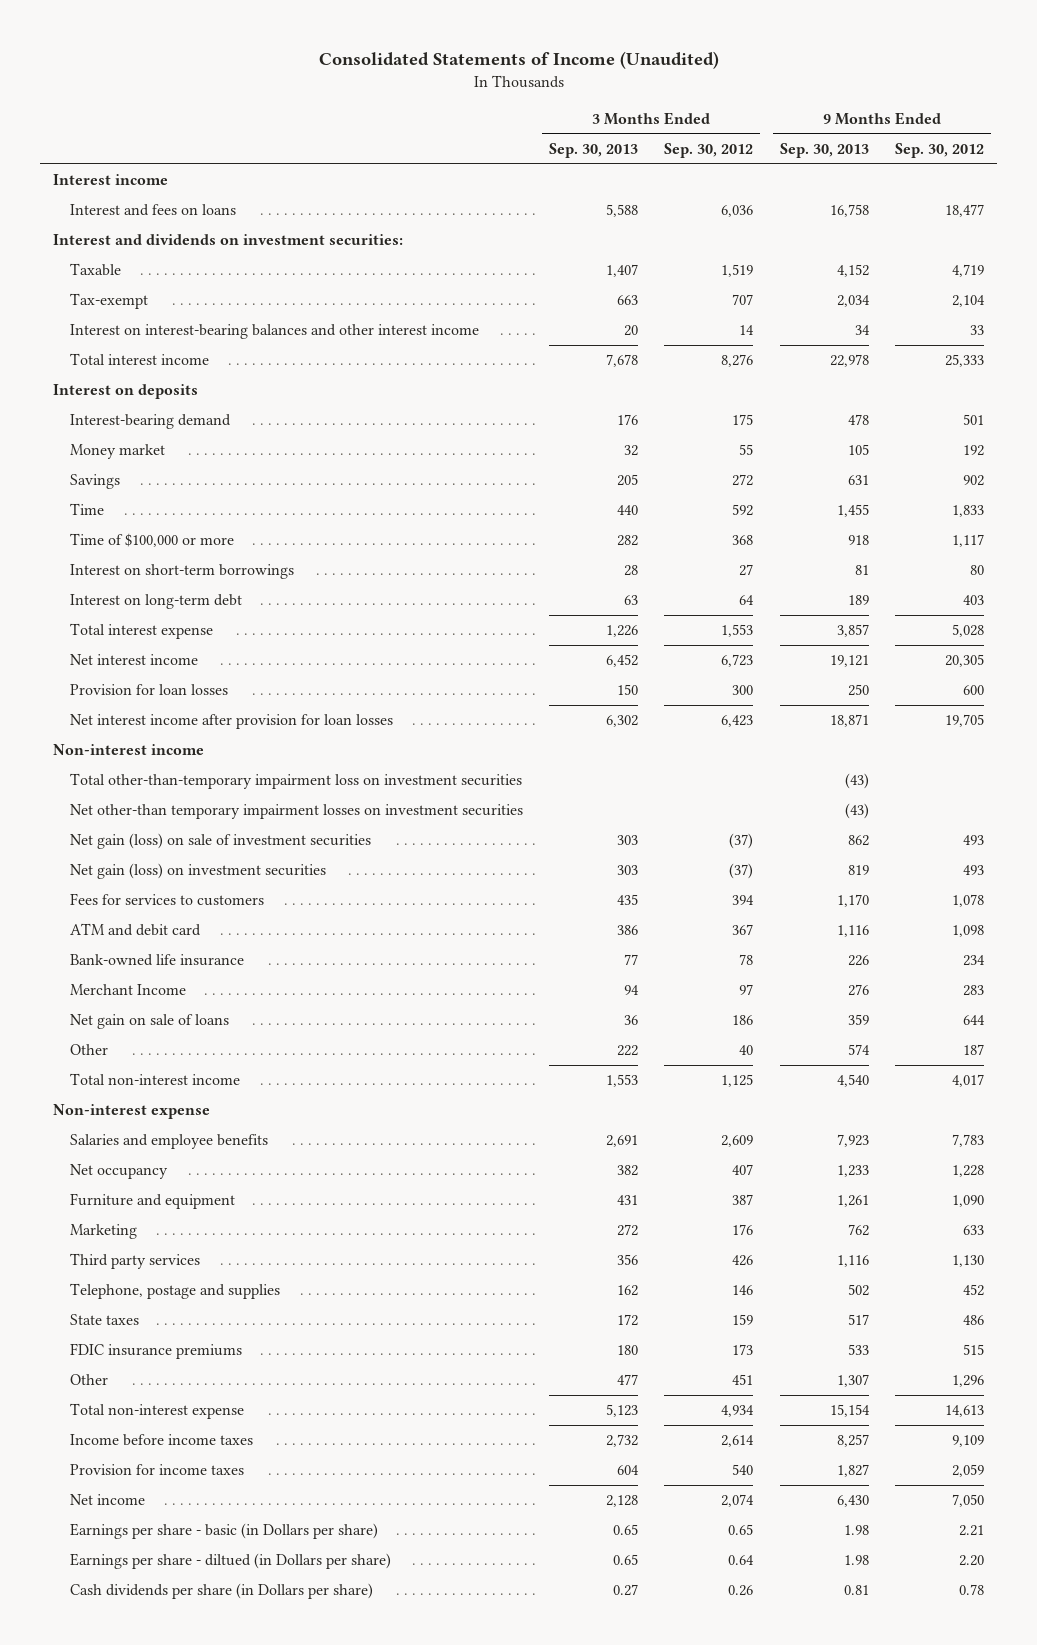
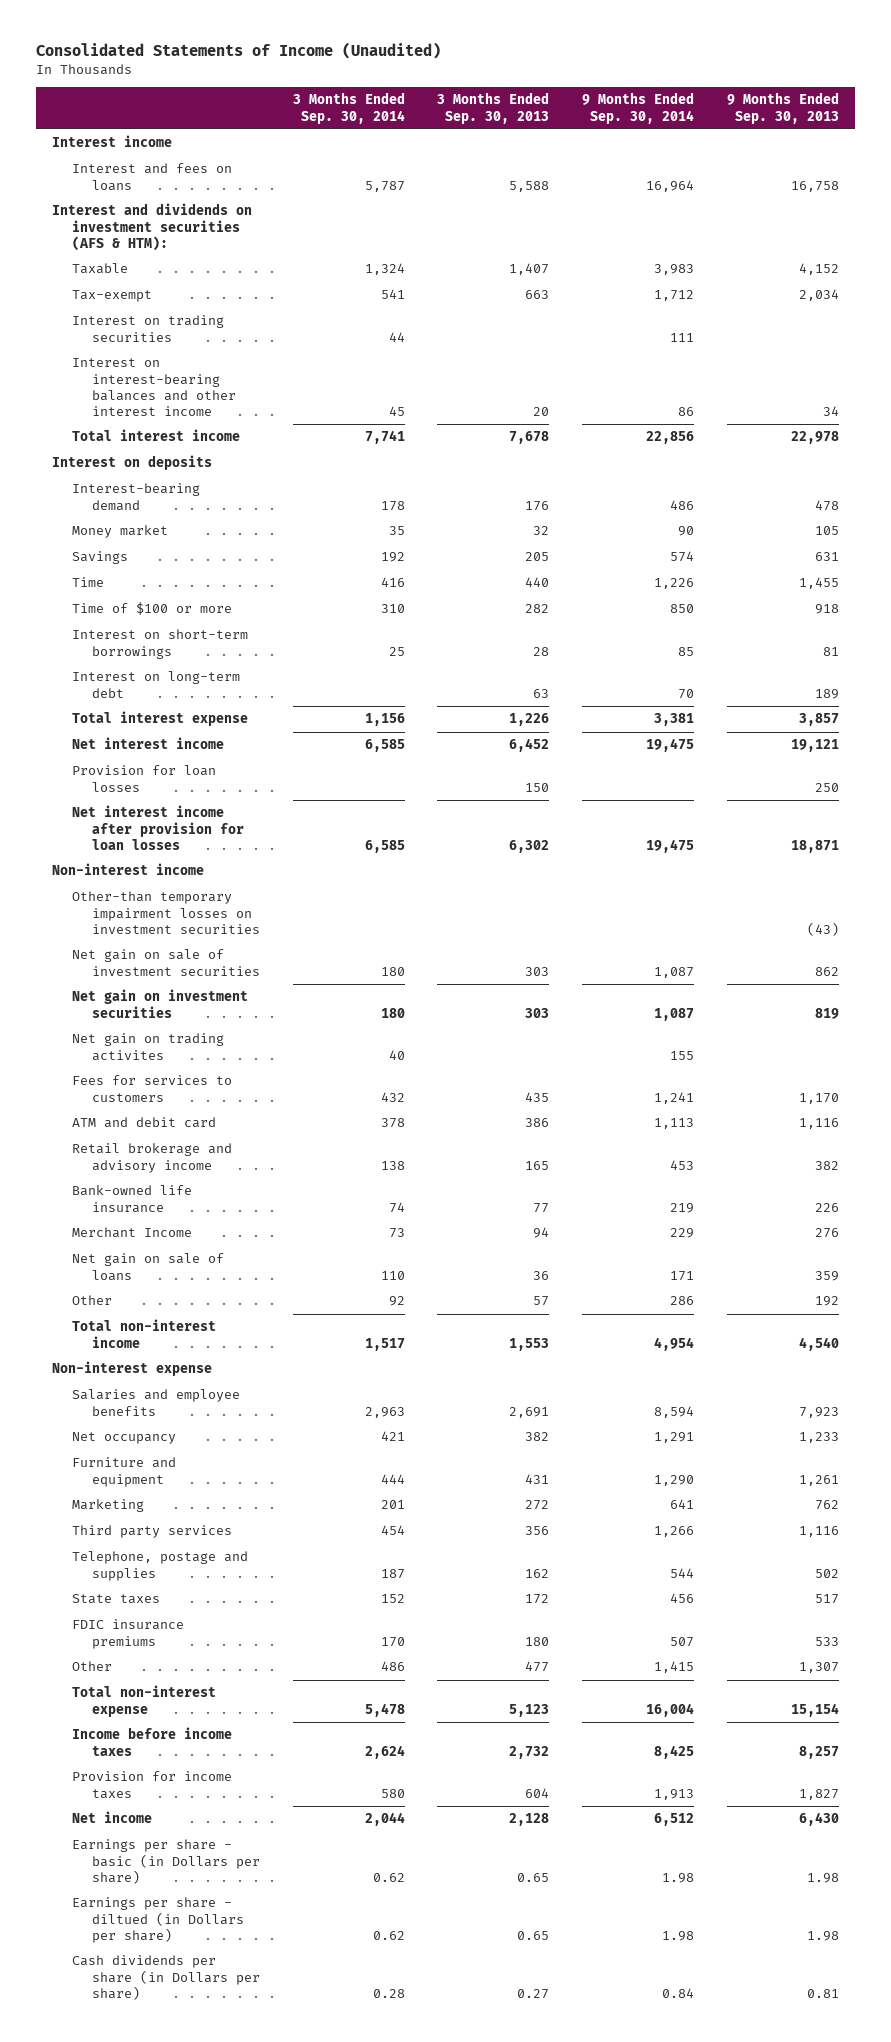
- | 3 Months Ended Sep. 30, 2013 | 3 Months Ended Sep. 30, 2012 | 9 Months Ended Sep. 30, 2013 | 9 Months Ended Sep. 30, 2012
+ | 3 Months Ended Sep. 30, 2014 | 3 Months Ended Sep. 30, 2013 | 9 Months Ended Sep. 30, 2014 | 9 Months Ended Sep. 30, 2013
- Interest and dividends on investment securities:
+ Interest and dividends on investment securities (AFS & HTM):
+ Interest on trading securities | 44 | | 111 |
- Time of $100,000 or more | 282 | 368 | 918 | 1,117
+ Time of $100 or more | 310 | 282 | 850 | 918
- Total other-than-temporary impairment loss on investment securities | | | (43) |
- Net other-than temporary impairment losses on investment securities | | | (43) |
- Net gain (loss) on sale of investment securities | 303 | (37) | 862 | 493
- Net gain (loss) on investment securities | 303 | (37) | 819 | 493
+ Other-than temporary impairment losses on investment securities | | | | (43)
+ Net gain on sale of investment securities | 180 | 303 | 1,087 | 862
+ Net gain on investment securities | 180 | 303 | 1,087 | 819
+ Net gain on trading activites | 40 | | 155 |
+ Retail brokerage and advisory income | 138 | 165 | 453 | 382
- Other | 222 | 40 | 574 | 187
+ Other | 92 | 57 | 286 | 192

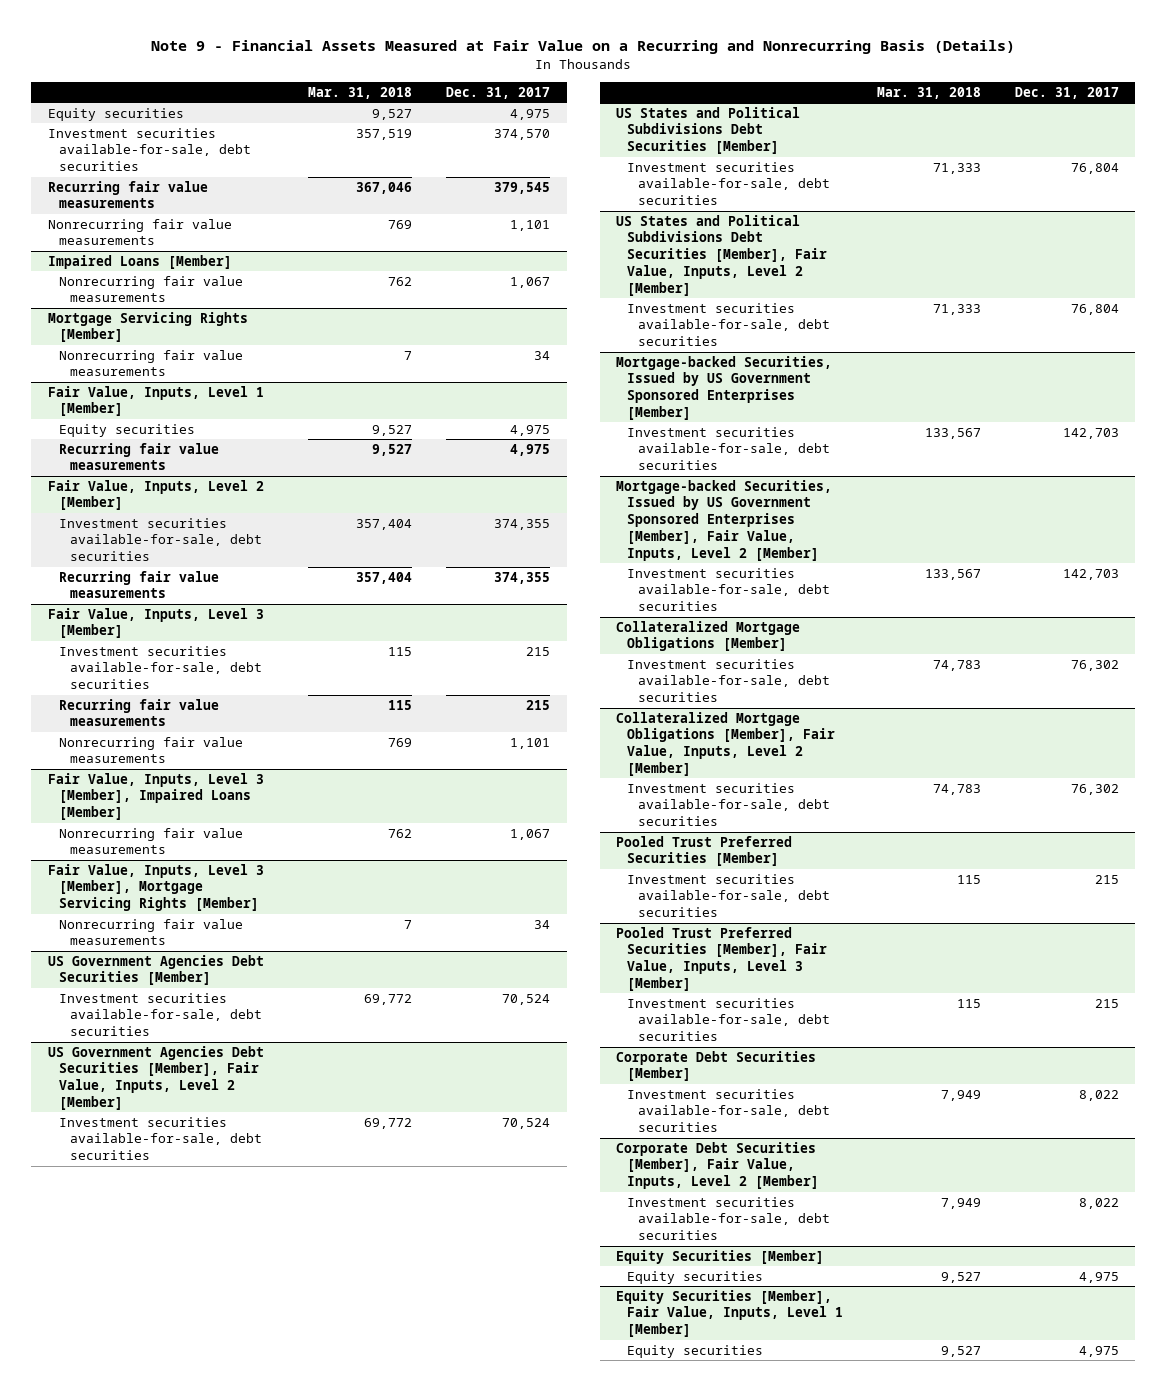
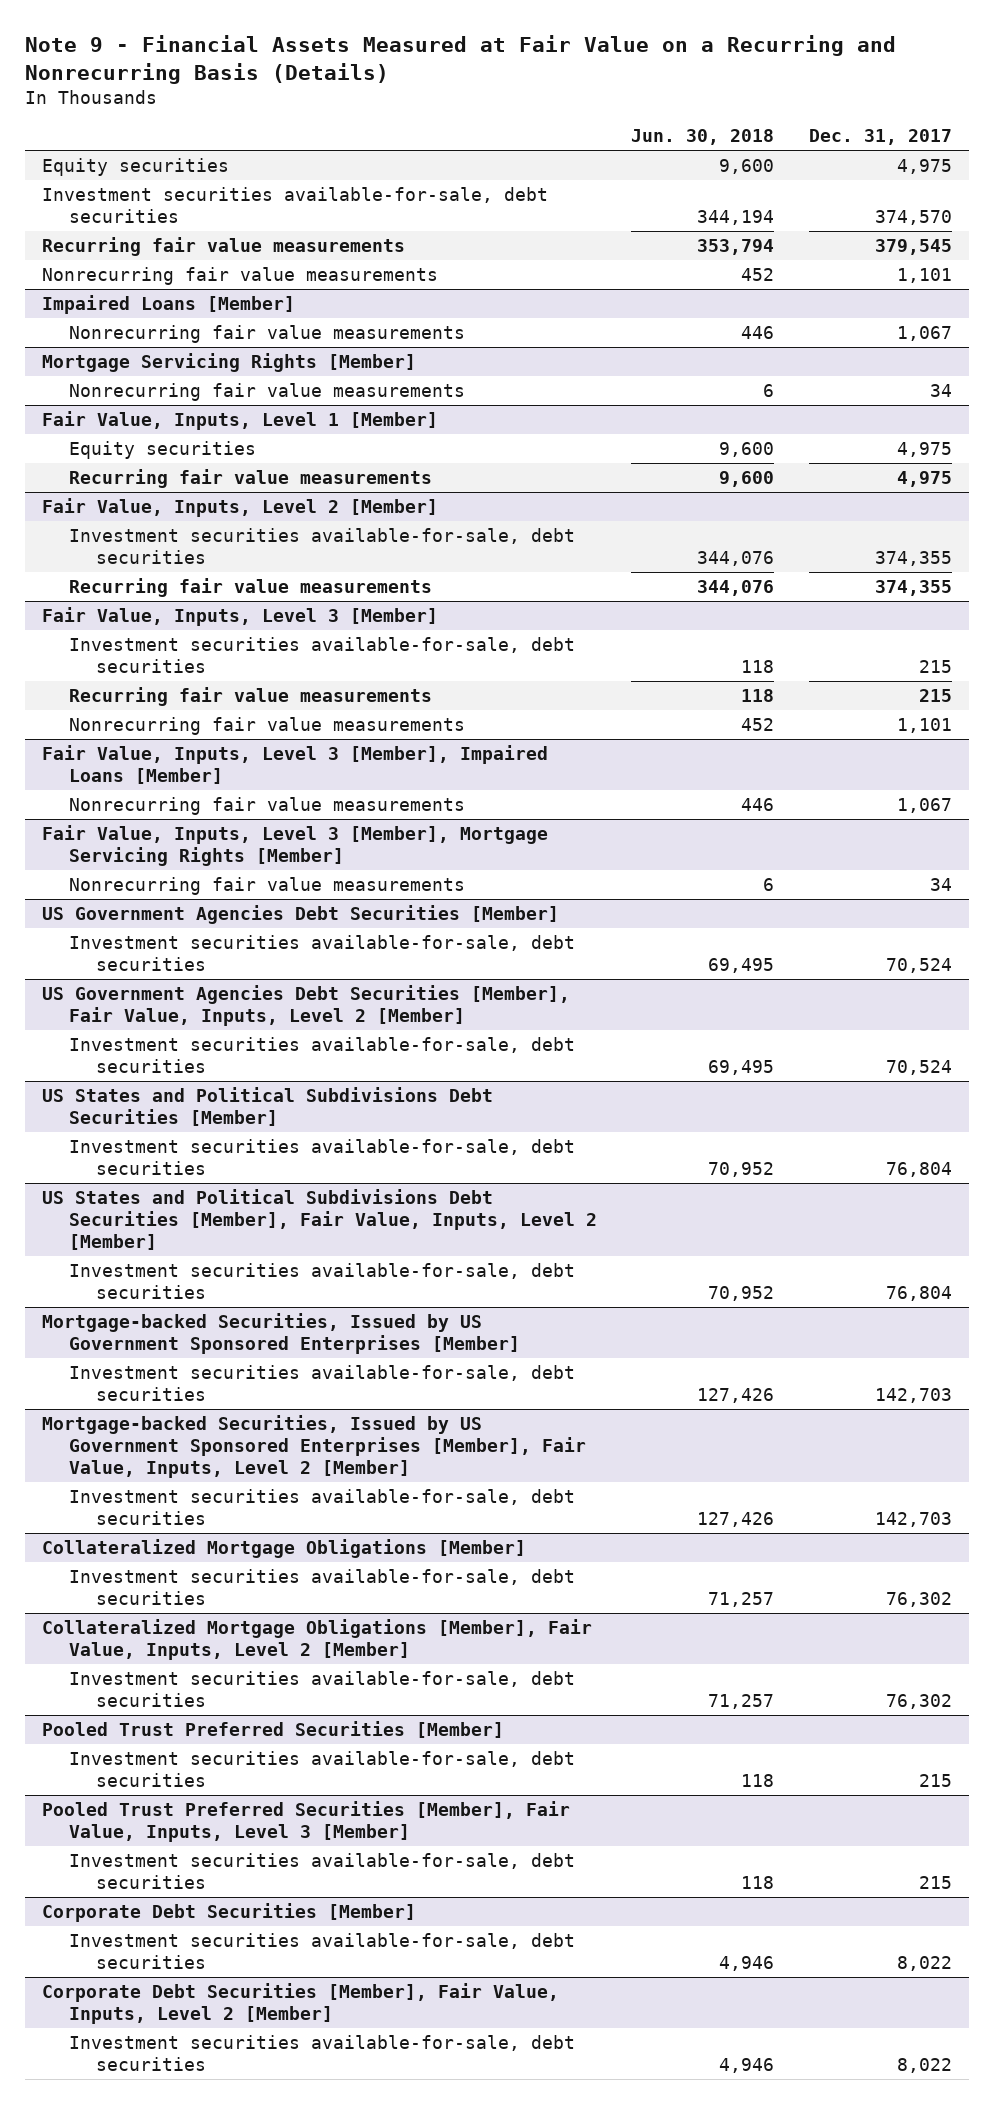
- | Mar. 31, 2018 | Dec. 31, 2017
+ | Jun. 30, 2018 | Dec. 31, 2017
- Equity Securities [Member]
- Equity securities | 9,527 | 4,975
- Equity Securities [Member], Fair Value, Inputs, Level 1 [Member]
- Equity securities | 9,527 | 4,975

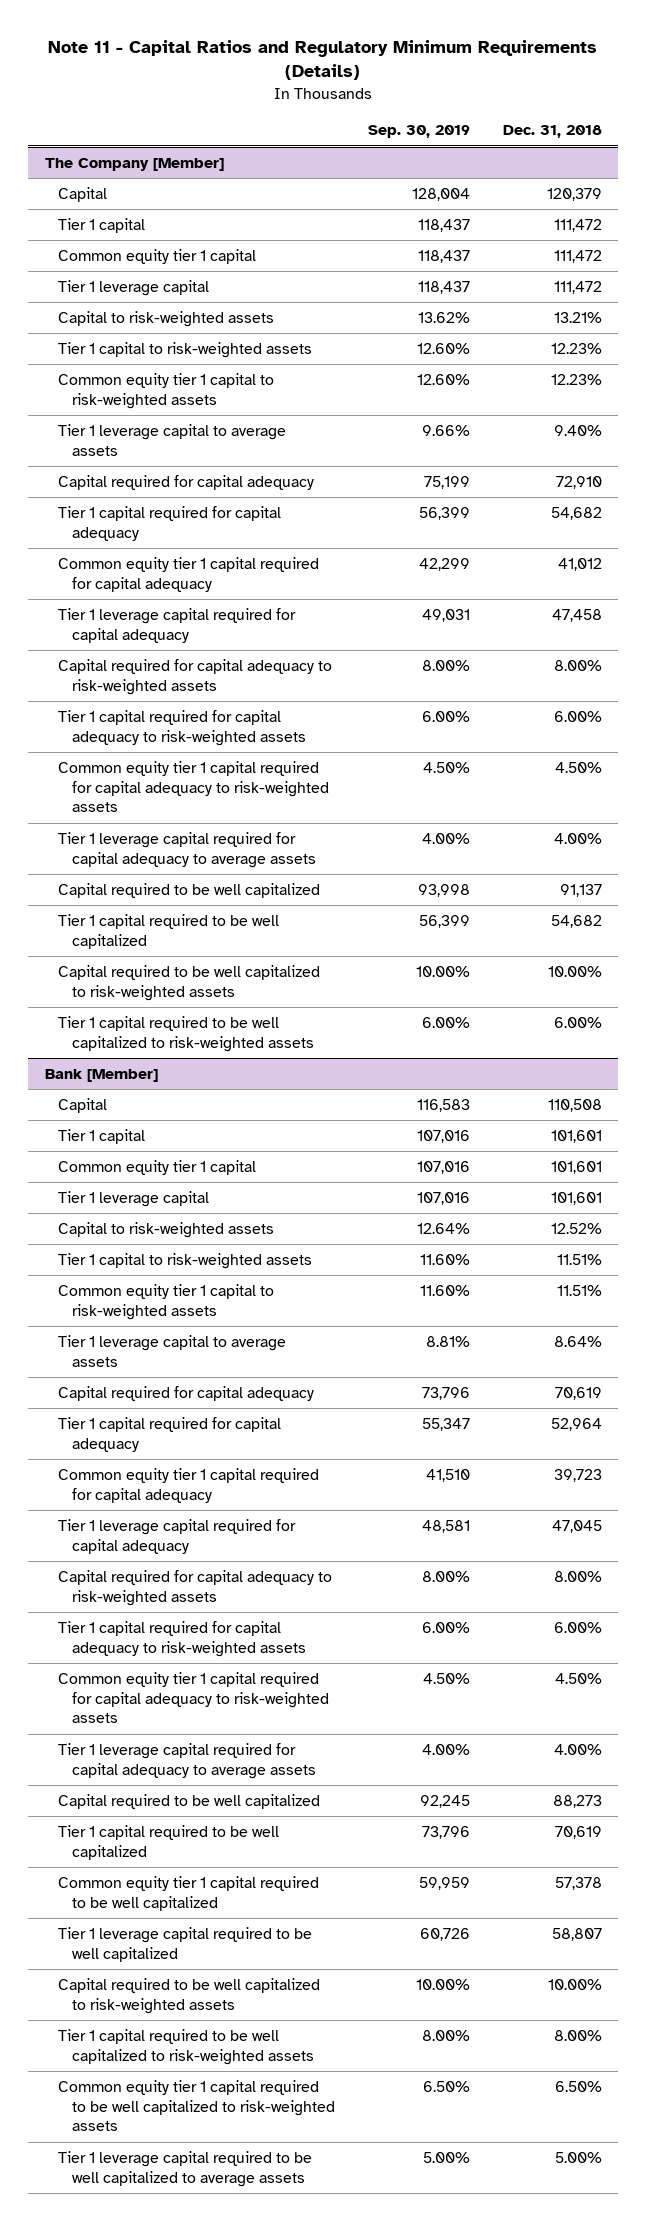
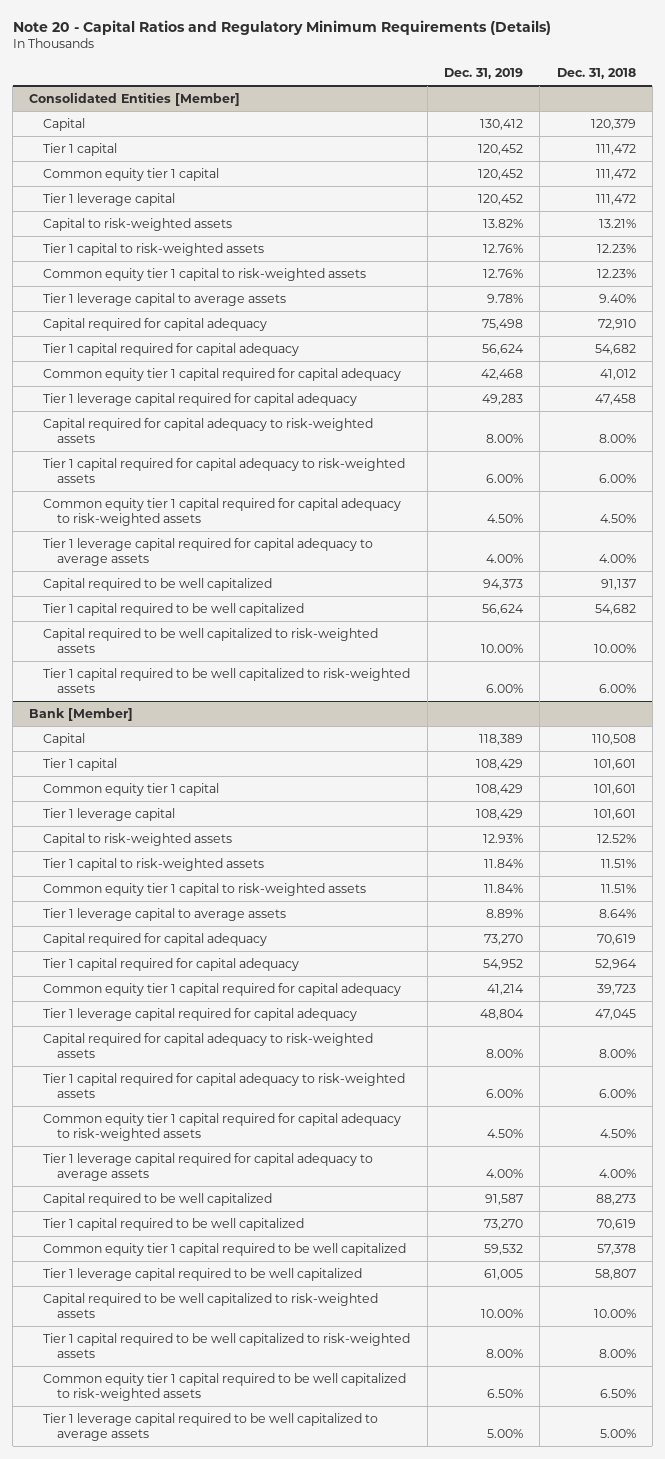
- Note 11 - Capital Ratios and Regulatory Minimum Requirements (Details)
+ Note 20 - Capital Ratios and Regulatory Minimum Requirements (Details)
- | Sep. 30, 2019 | Dec. 31, 2018
+ | Dec. 31, 2019 | Dec. 31, 2018
- The Company [Member]
+ Consolidated Entities [Member]

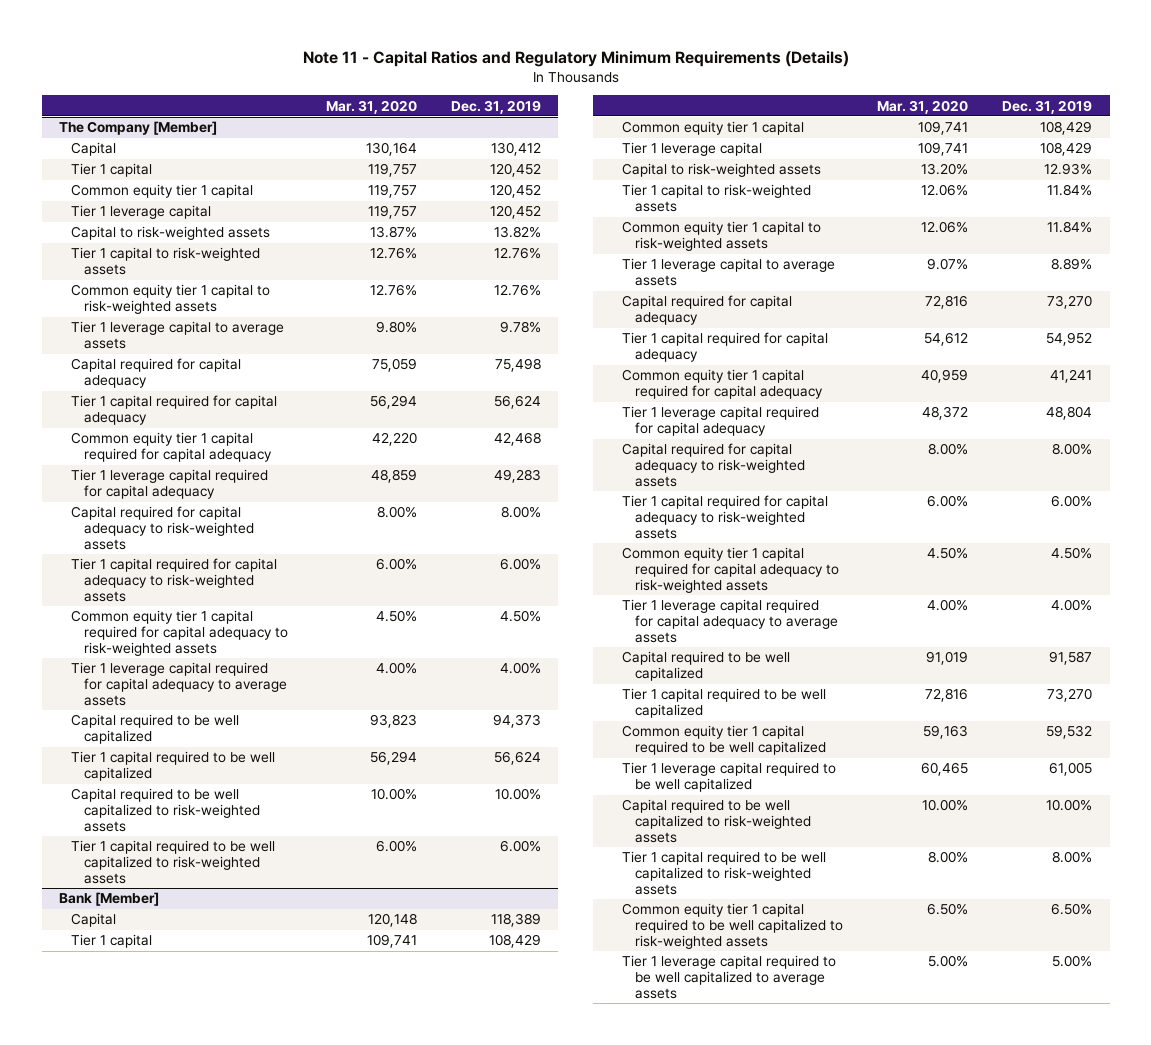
- Note 20 - Capital Ratios and Regulatory Minimum Requirements (Details)
+ Note 11 - Capital Ratios and Regulatory Minimum Requirements (Details)
- | Dec. 31, 2019 | Dec. 31, 2018
+ | Mar. 31, 2020 | Dec. 31, 2019
- Consolidated Entities [Member]
+ The Company [Member]
@ Bank [Member]
- Common equity tier 1 capital required for capital adequacy | 41,214 | 39,723
+ Common equity tier 1 capital required for capital adequacy | 40,959 | 41,241

